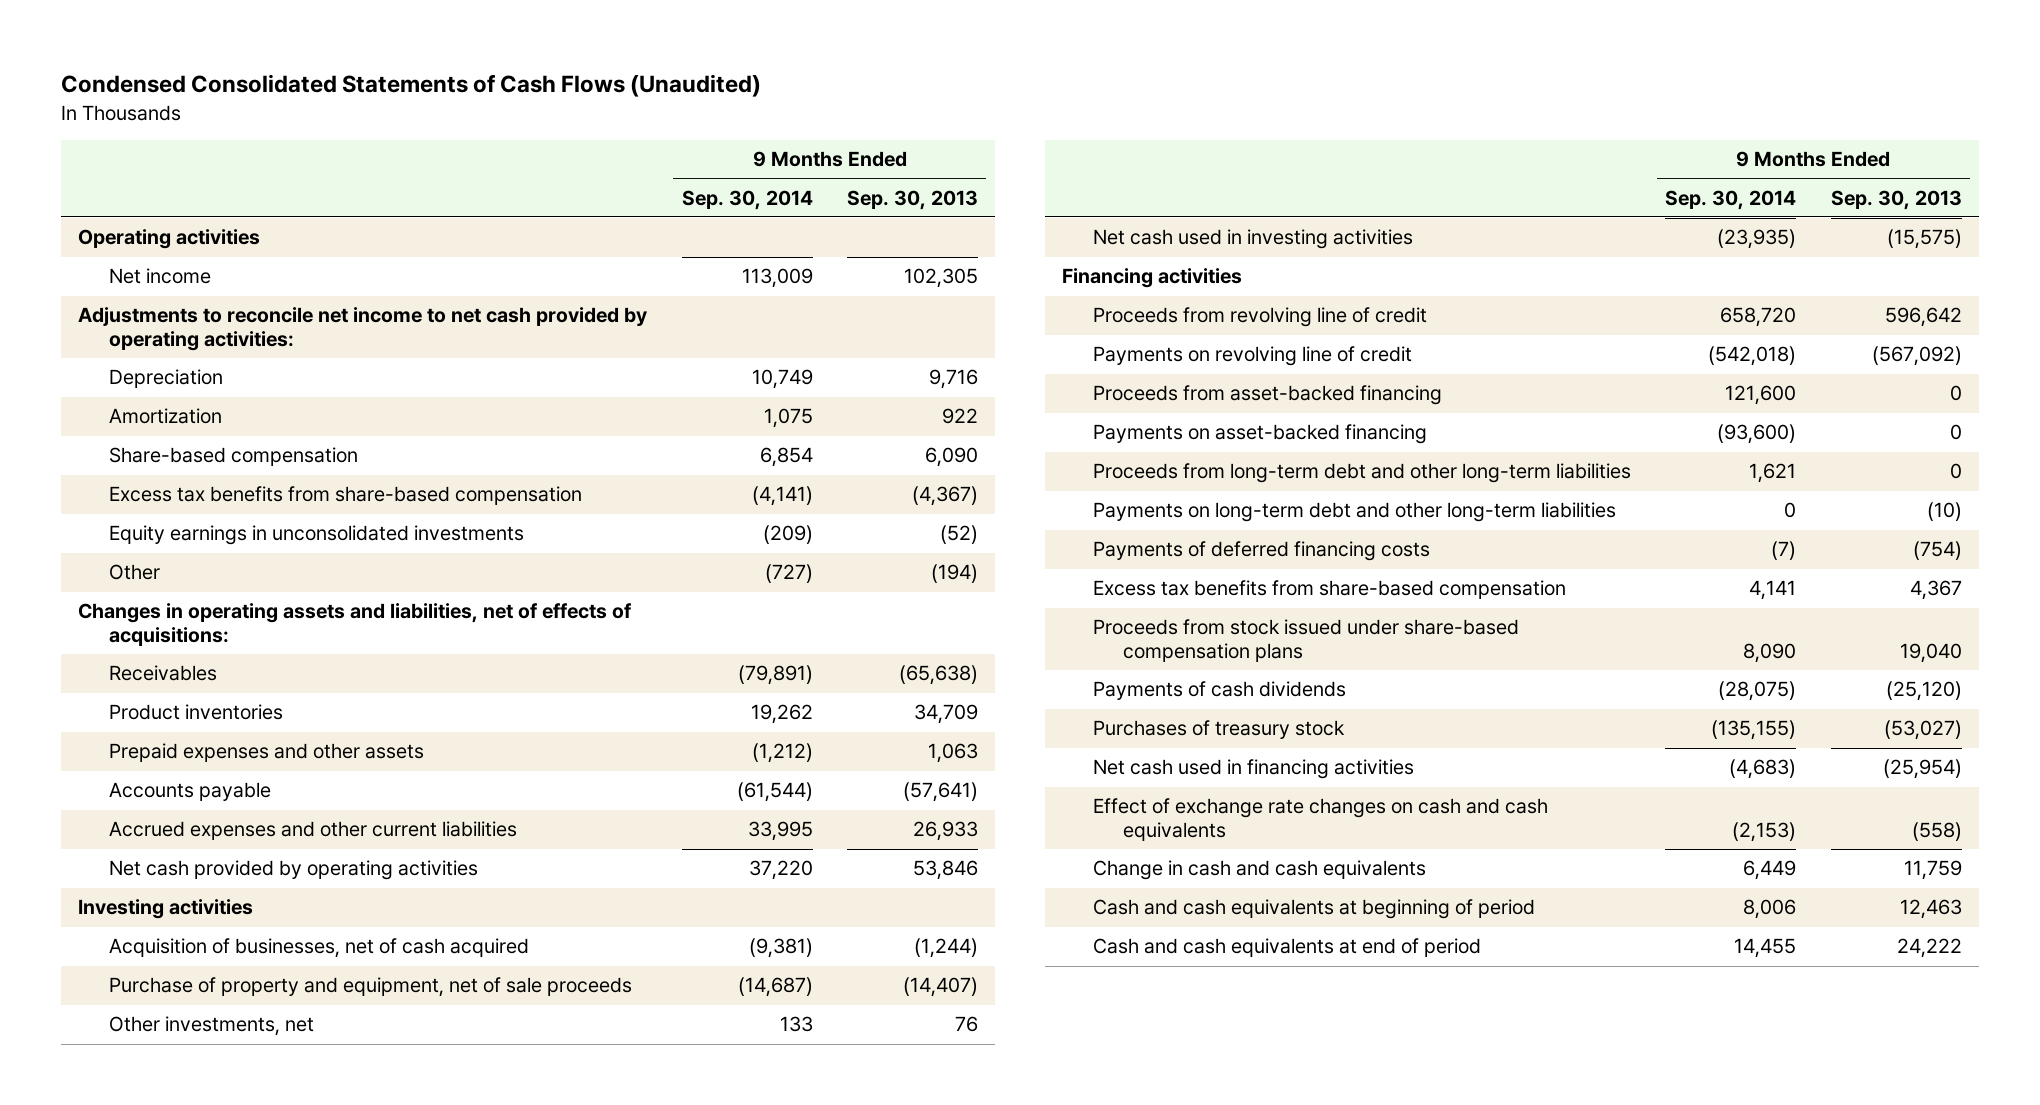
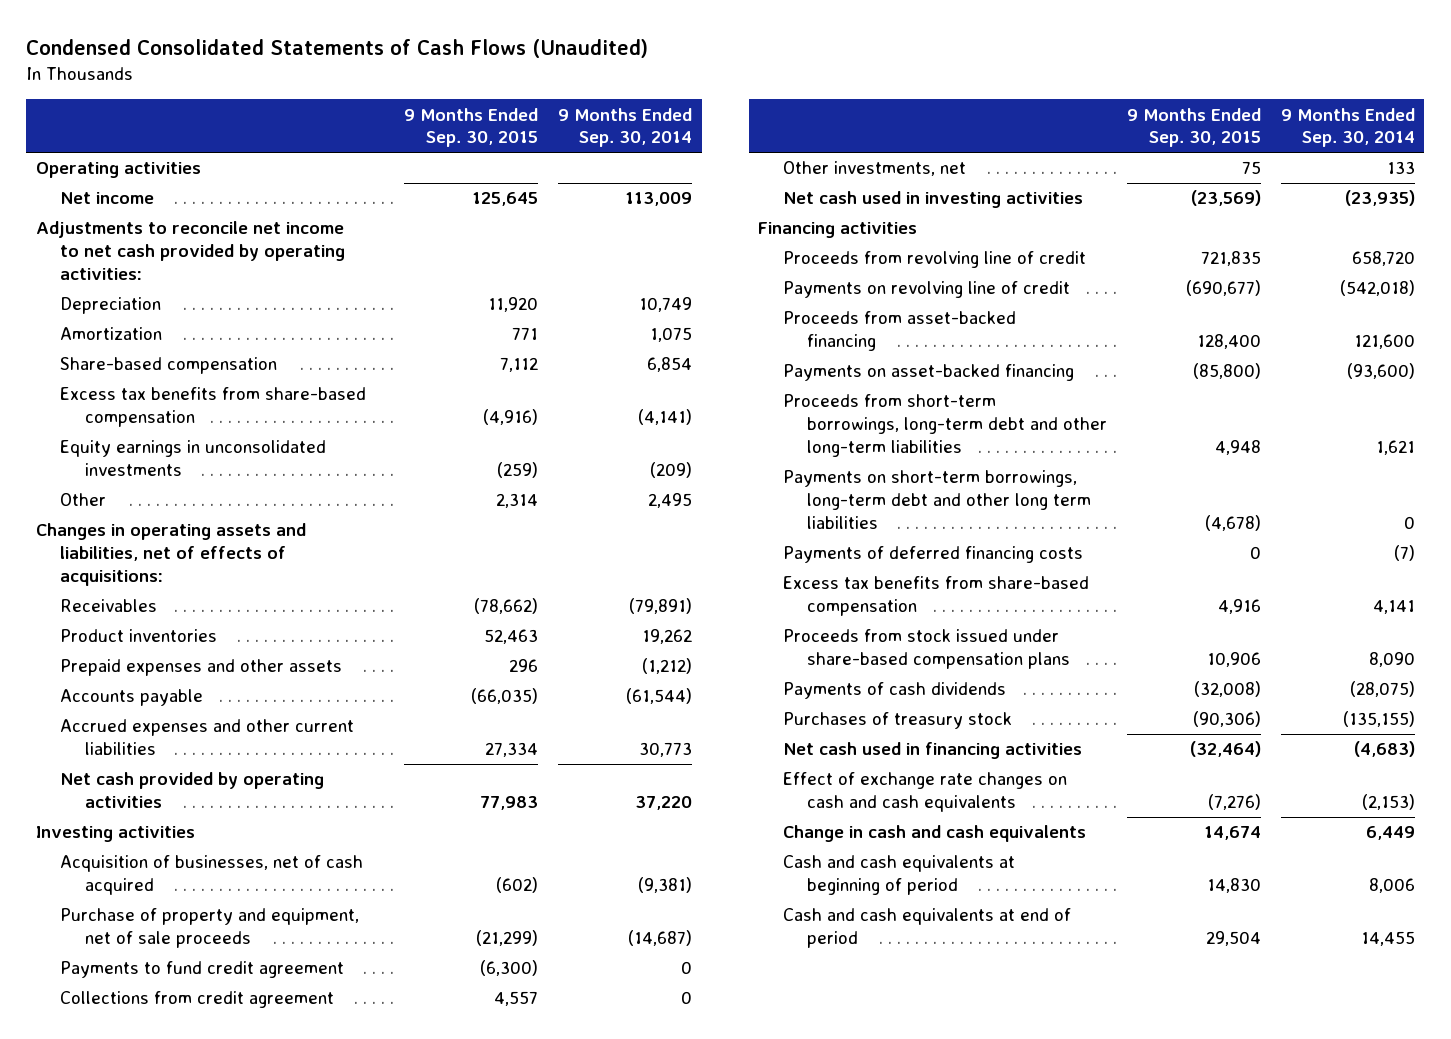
- | 9 Months Ended Sep. 30, 2014 | 9 Months Ended Sep. 30, 2013
+ | 9 Months Ended Sep. 30, 2015 | 9 Months Ended Sep. 30, 2014
- Other | (727) | (194)
+ Other | 2,314 | 2,495
- Accrued expenses and other current liabilities | 33,995 | 26,933
+ Accrued expenses and other current liabilities | 27,334 | 30,773
+ Payments to fund credit agreement | (6,300) | 0
+ Collections from credit agreement | 4,557 | 0
- Proceeds from long-term debt and other long-term liabilities | 1,621 | 0
- Payments on long-term debt and other long-term liabilities | 0 | (10)
+ Proceeds from short-term borrowings, long-term debt and other long-term liabilities | 4,948 | 1,621
+ Payments on short-term borrowings, long-term debt and other long term liabilities | (4,678) | 0

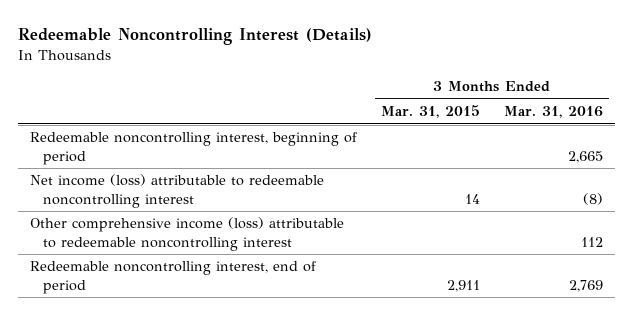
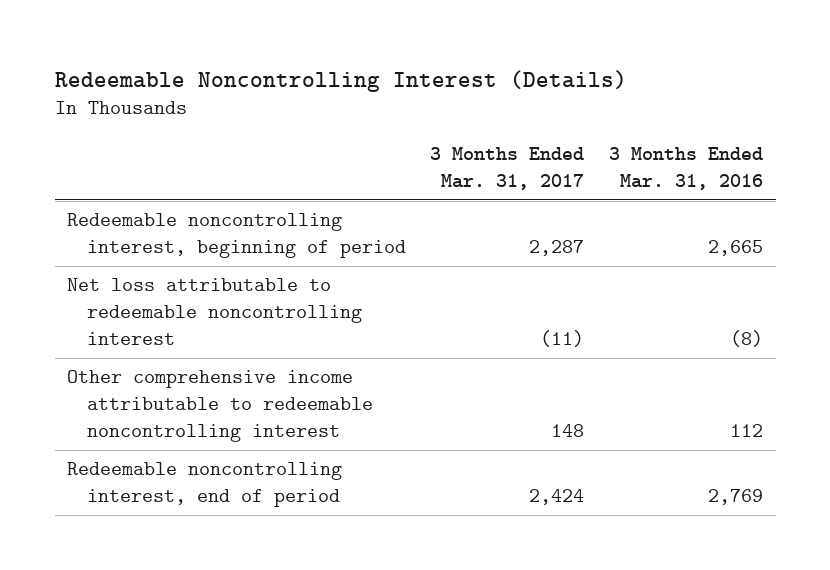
- | 3 Months Ended Mar. 31, 2015 | 3 Months Ended Mar. 31, 2016
+ | 3 Months Ended Mar. 31, 2017 | 3 Months Ended Mar. 31, 2016
- Net income (loss) attributable to redeemable noncontrolling interest | 14 | (8)
- Other comprehensive income (loss) attributable to redeemable noncontrolling interest | | 112
+ Net loss attributable to redeemable noncontrolling interest | (11) | (8)
+ Other comprehensive income attributable to redeemable noncontrolling interest | 148 | 112

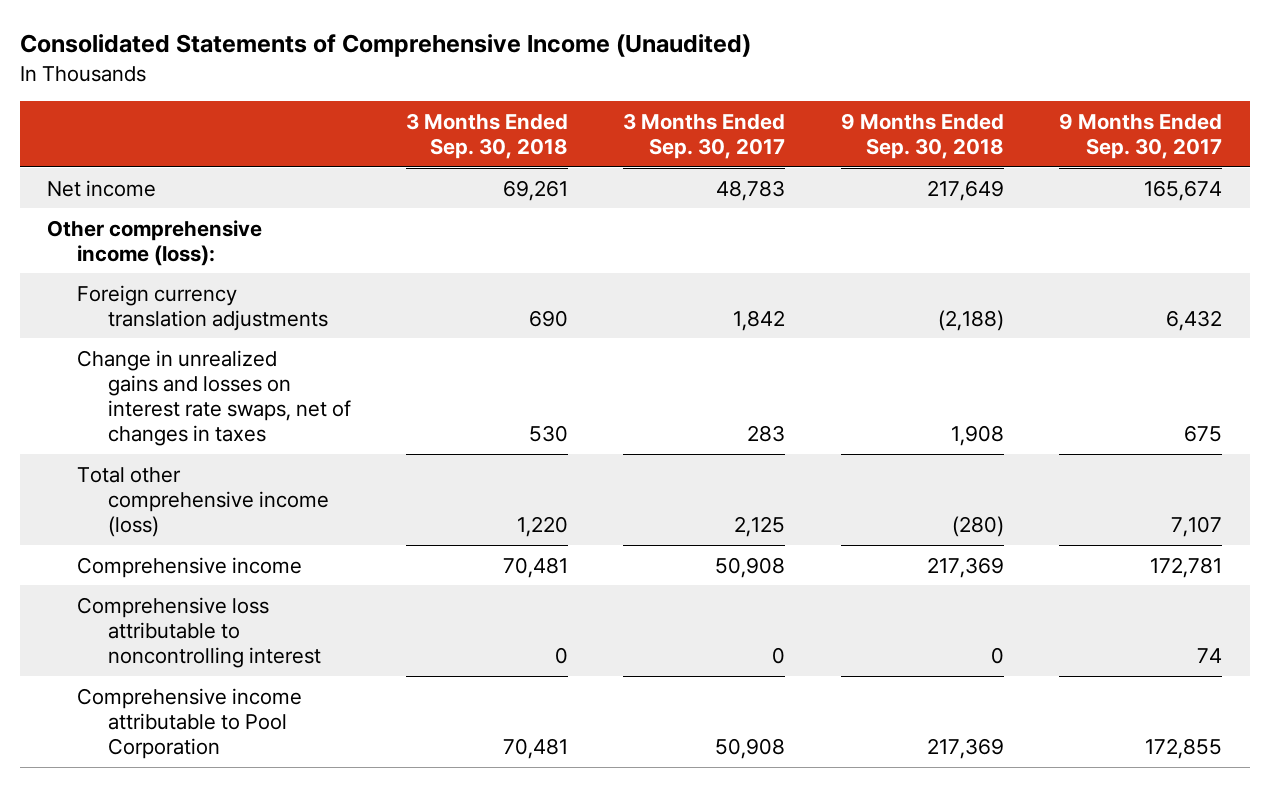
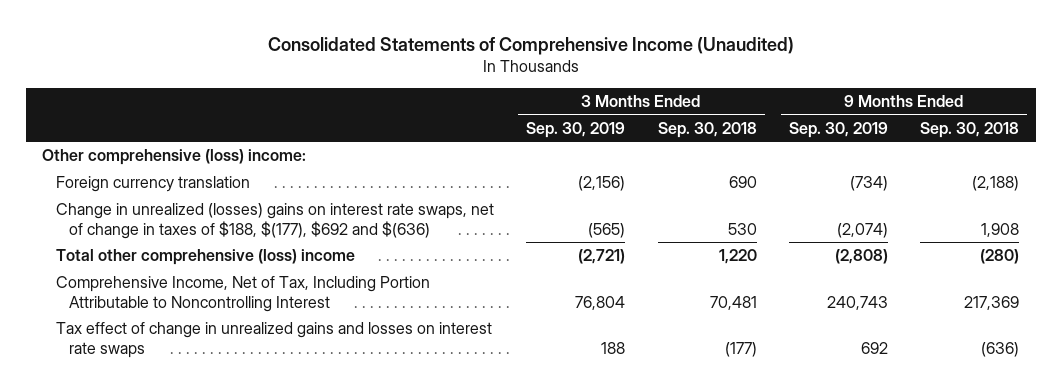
- | 3 Months Ended Sep. 30, 2018 | 3 Months Ended Sep. 30, 2017 | 9 Months Ended Sep. 30, 2018 | 9 Months Ended Sep. 30, 2017
+ | 3 Months Ended Sep. 30, 2019 | 3 Months Ended Sep. 30, 2018 | 9 Months Ended Sep. 30, 2019 | 9 Months Ended Sep. 30, 2018
- Net income | 69,261 | 48,783 | 217,649 | 165,674
- Other comprehensive income (loss):
- Foreign currency translation adjustments | 690 | 1,842 | (2,188) | 6,432
- Change in unrealized gains and losses on interest rate swaps, net of changes in taxes | 530 | 283 | 1,908 | 675
- Total other comprehensive income (loss) | 1,220 | 2,125 | (280) | 7,107
- Comprehensive income | 70,481 | 50,908 | 217,369 | 172,781
- Comprehensive loss attributable to noncontrolling interest | 0 | 0 | 0 | 74
- Comprehensive income attributable to Pool Corporation | 70,481 | 50,908 | 217,369 | 172,855
+ Other comprehensive (loss) income:
+ Foreign currency translation | (2,156) | 690 | (734) | (2,188)
+ Change in unrealized (losses) gains on interest rate swaps, net of change in taxes of $188, $(177), $692 and $(636) | (565) | 530 | (2,074) | 1,908
+ Total other comprehensive (loss) income | (2,721) | 1,220 | (2,808) | (280)
+ Comprehensive Income, Net of Tax, Including Portion Attributable to Noncontrolling Interest | 76,804 | 70,481 | 240,743 | 217,369
+ Tax effect of change in unrealized gains and losses on interest rate swaps | 188 | (177) | 692 | (636)

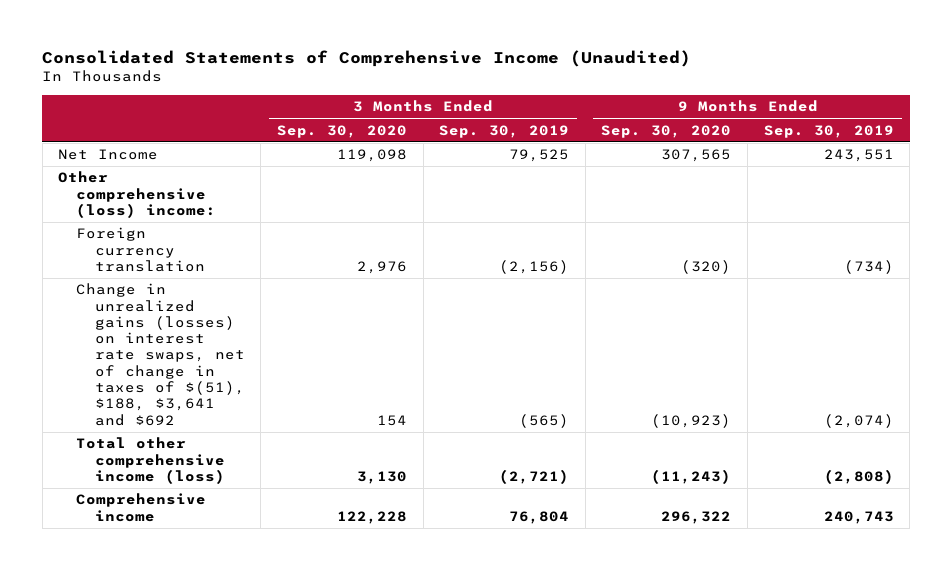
- | 3 Months Ended Sep. 30, 2019 | 3 Months Ended Sep. 30, 2018 | 9 Months Ended Sep. 30, 2019 | 9 Months Ended Sep. 30, 2018
+ | 3 Months Ended Sep. 30, 2020 | 3 Months Ended Sep. 30, 2019 | 9 Months Ended Sep. 30, 2020 | 9 Months Ended Sep. 30, 2019
+ Net Income | 119,098 | 79,525 | 307,565 | 243,551
- Change in unrealized (losses) gains on interest rate swaps, net of change in taxes of $188, $(177), $692 and $(636) | (565) | 530 | (2,074) | 1,908
- Total other comprehensive (loss) income | (2,721) | 1,220 | (2,808) | (280)
- Comprehensive Income, Net of Tax, Including Portion Attributable to Noncontrolling Interest | 76,804 | 70,481 | 240,743 | 217,369
- Tax effect of change in unrealized gains and losses on interest rate swaps | 188 | (177) | 692 | (636)
+ Change in unrealized gains (losses) on interest rate swaps, net of change in taxes of $(51), $188, $3,641 and $692 | 154 | (565) | (10,923) | (2,074)
+ Total other comprehensive income (loss) | 3,130 | (2,721) | (11,243) | (2,808)
+ Comprehensive income | 122,228 | 76,804 | 296,322 | 240,743

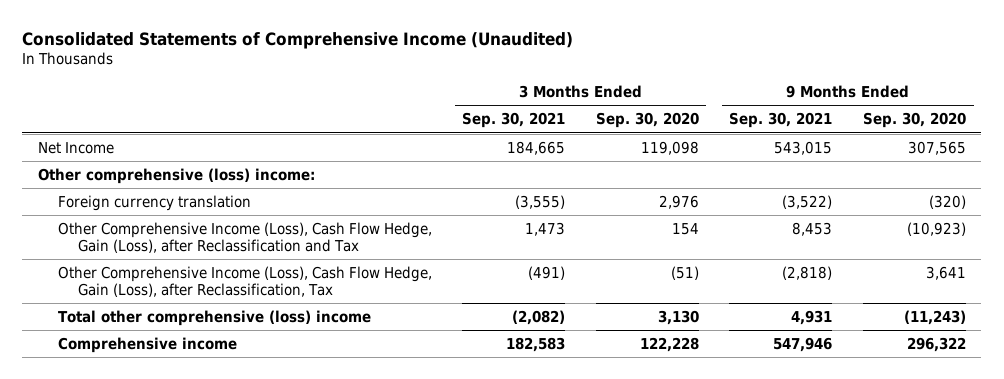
- | 3 Months Ended Sep. 30, 2020 | 3 Months Ended Sep. 30, 2019 | 9 Months Ended Sep. 30, 2020 | 9 Months Ended Sep. 30, 2019
+ | 3 Months Ended Sep. 30, 2021 | 3 Months Ended Sep. 30, 2020 | 9 Months Ended Sep. 30, 2021 | 9 Months Ended Sep. 30, 2020
- Change in unrealized gains (losses) on interest rate swaps, net of change in taxes of $(51), $188, $3,641 and $692 | 154 | (565) | (10,923) | (2,074)
- Total other comprehensive income (loss) | 3,130 | (2,721) | (11,243) | (2,808)
+ Other Comprehensive Income (Loss), Cash Flow Hedge, Gain (Loss), after Reclassification and Tax | 1,473 | 154 | 8,453 | (10,923)
+ Other Comprehensive Income (Loss), Cash Flow Hedge, Gain (Loss), after Reclassification, Tax | (491) | (51) | (2,818) | 3,641
+ Total other comprehensive (loss) income | (2,082) | 3,130 | 4,931 | (11,243)

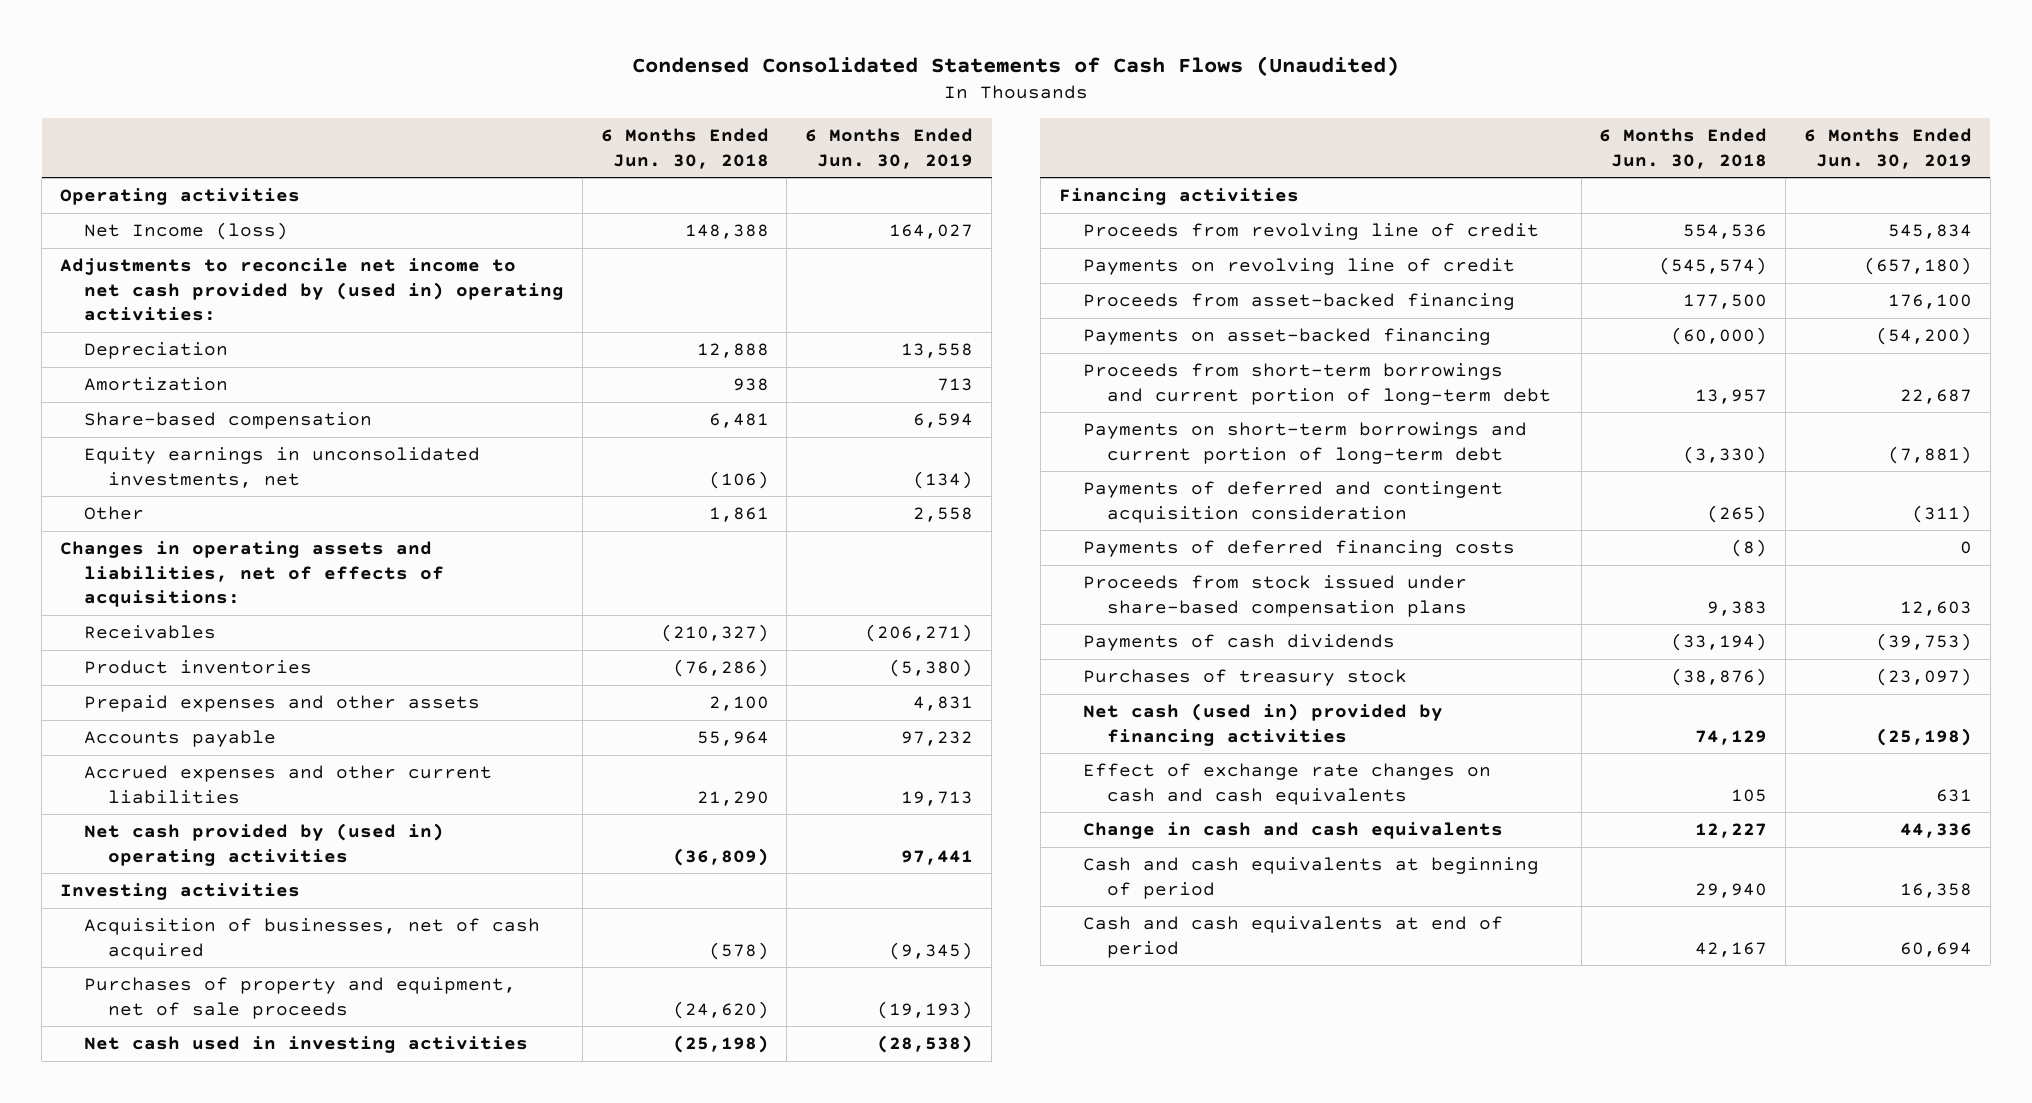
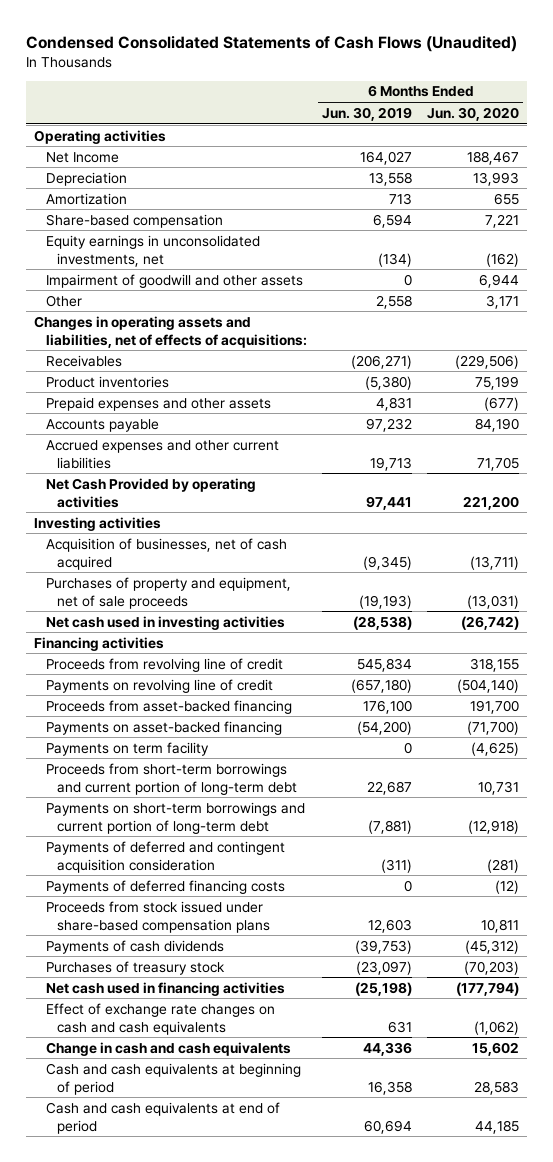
- | 6 Months Ended Jun. 30, 2018 | 6 Months Ended Jun. 30, 2019
+ | 6 Months Ended Jun. 30, 2019 | 6 Months Ended Jun. 30, 2020
- Net Income (loss) | 148,388 | 164,027
- Adjustments to reconcile net income to net cash provided by (used in) operating activities:
+ Net Income | 164,027 | 188,467
+ Impairment of goodwill and other assets | 0 | 6,944
- Net cash provided by (used in) operating activities | (36,809) | 97,441
+ Net Cash Provided by operating activities | 97,441 | 221,200
+ Payments on term facility | 0 | (4,625)
- Net cash (used in) provided by financing activities | 74,129 | (25,198)
+ Net cash used in financing activities | (25,198) | (177,794)

